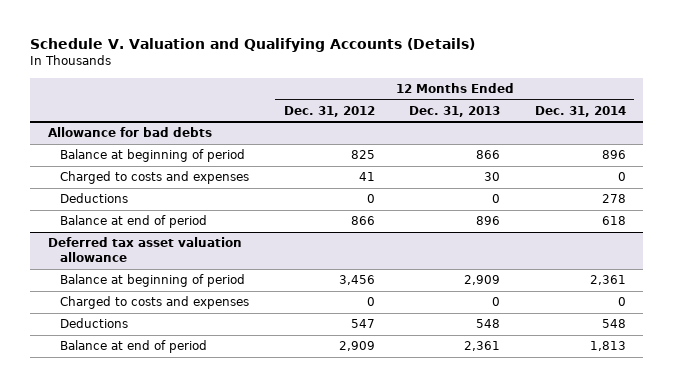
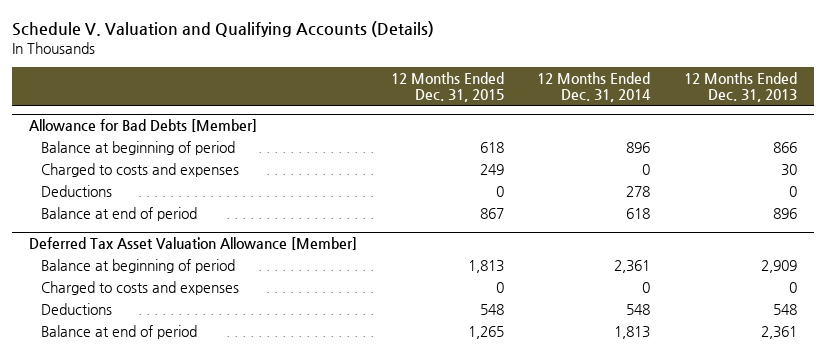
- | 12 Months Ended Dec. 31, 2012 | 12 Months Ended Dec. 31, 2013 | 12 Months Ended Dec. 31, 2014
+ | 12 Months Ended Dec. 31, 2015 | 12 Months Ended Dec. 31, 2014 | 12 Months Ended Dec. 31, 2013
- Allowance for bad debts
+ Allowance for Bad Debts [Member]
- Deferred tax asset valuation allowance
+ Deferred Tax Asset Valuation Allowance [Member]

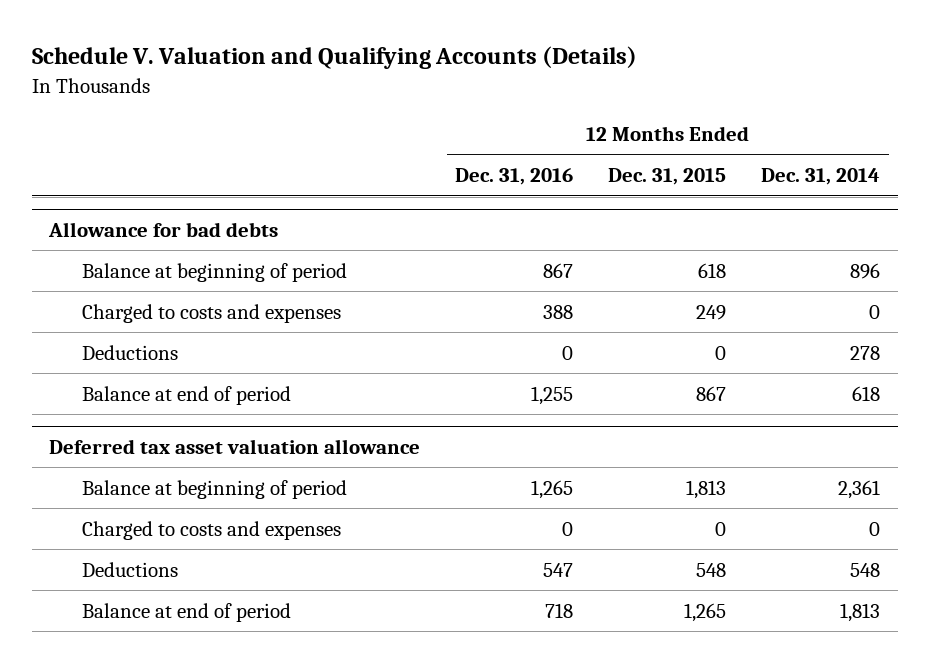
- | 12 Months Ended Dec. 31, 2015 | 12 Months Ended Dec. 31, 2014 | 12 Months Ended Dec. 31, 2013
+ | 12 Months Ended Dec. 31, 2016 | 12 Months Ended Dec. 31, 2015 | 12 Months Ended Dec. 31, 2014
- Allowance for Bad Debts [Member]
+ Allowance for bad debts
- Deferred Tax Asset Valuation Allowance [Member]
+ Deferred tax asset valuation allowance

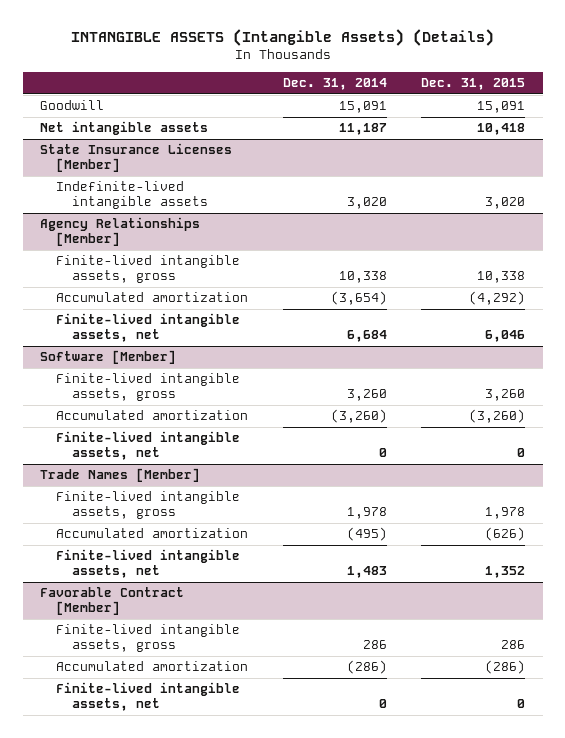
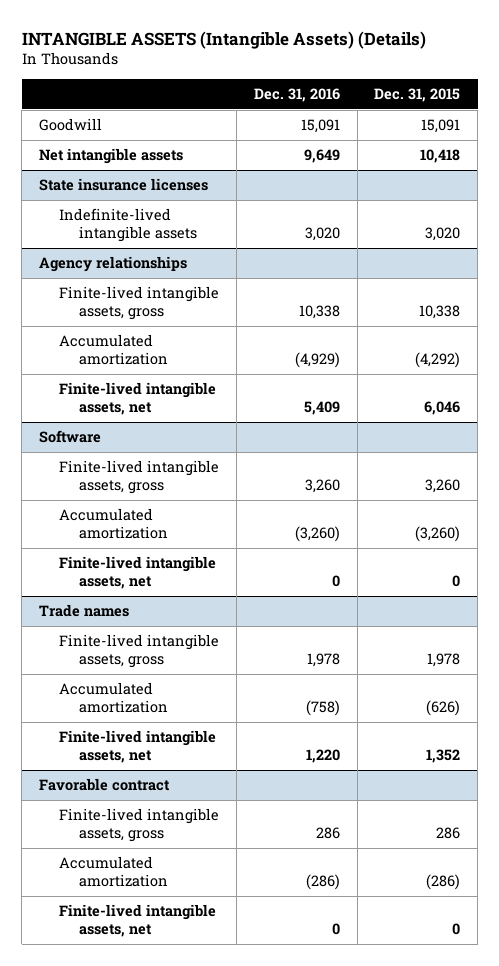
- | Dec. 31, 2014 | Dec. 31, 2015
+ | Dec. 31, 2016 | Dec. 31, 2015
- State Insurance Licenses [Member]
+ State insurance licenses
- Agency Relationships [Member]
+ Agency relationships
- Software [Member]
+ Software
- Trade Names [Member]
+ Trade names
- Favorable Contract [Member]
+ Favorable contract

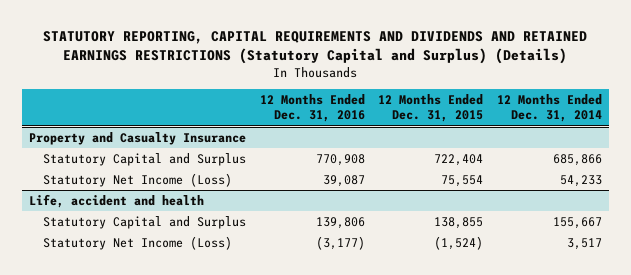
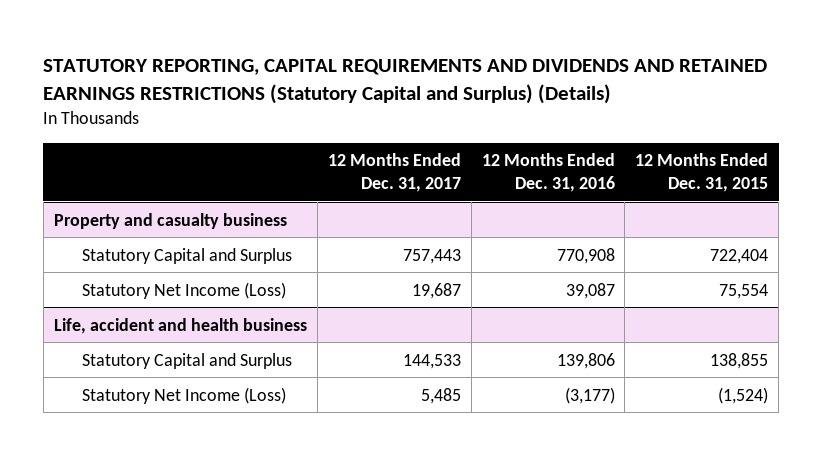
- | 12 Months Ended Dec. 31, 2016 | 12 Months Ended Dec. 31, 2015 | 12 Months Ended Dec. 31, 2014
+ | 12 Months Ended Dec. 31, 2017 | 12 Months Ended Dec. 31, 2016 | 12 Months Ended Dec. 31, 2015
- Property and Casualty Insurance
+ Property and casualty business
- Life, accident and health
+ Life, accident and health business

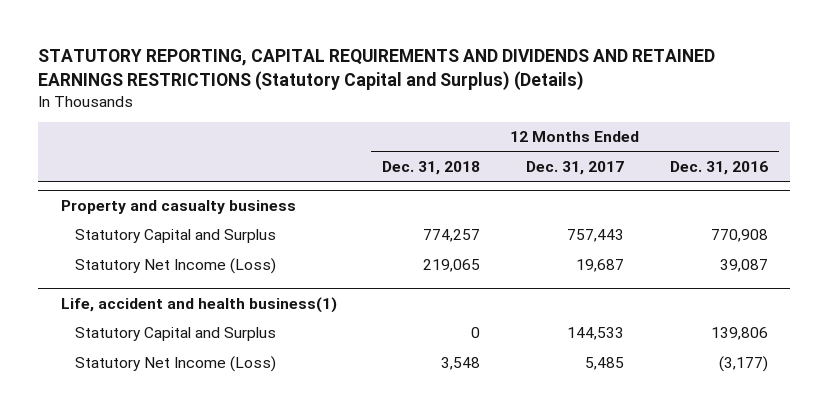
- | 12 Months Ended Dec. 31, 2017 | 12 Months Ended Dec. 31, 2016 | 12 Months Ended Dec. 31, 2015
+ | 12 Months Ended Dec. 31, 2018 | 12 Months Ended Dec. 31, 2017 | 12 Months Ended Dec. 31, 2016
- Life, accident and health business
+ Life, accident and health business(1)

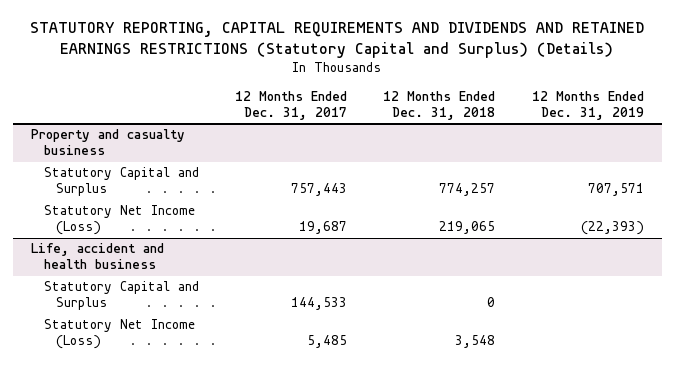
- | 12 Months Ended Dec. 31, 2018 | 12 Months Ended Dec. 31, 2017 | 12 Months Ended Dec. 31, 2016
+ | 12 Months Ended Dec. 31, 2017 | 12 Months Ended Dec. 31, 2018 | 12 Months Ended Dec. 31, 2019
- Life, accident and health business(1)
+ Life, accident and health business

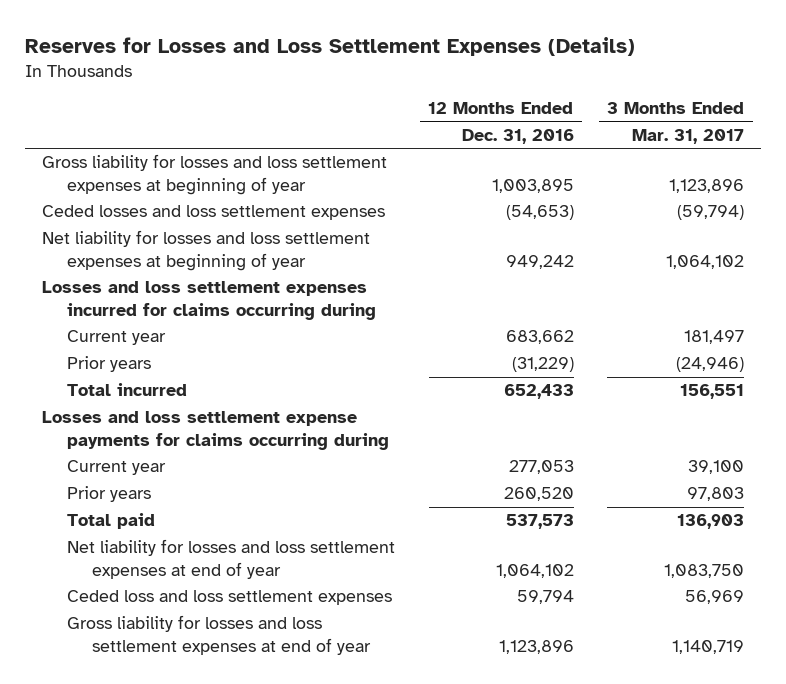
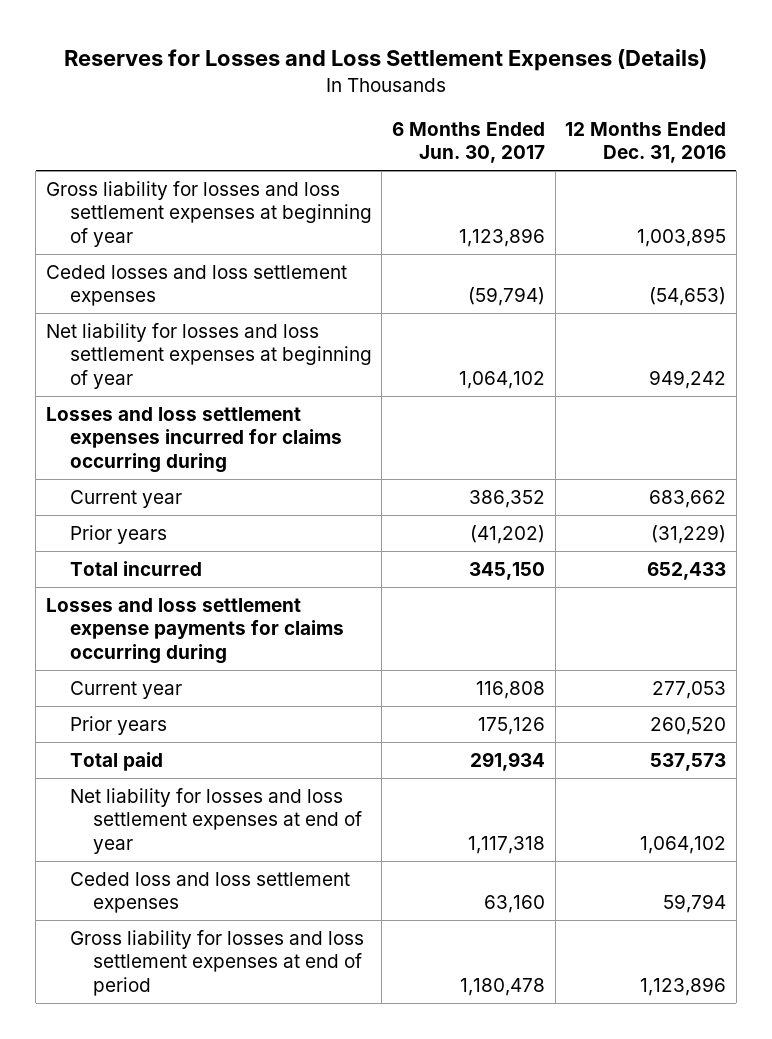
- | 12 Months Ended Dec. 31, 2016 | 3 Months Ended Mar. 31, 2017
+ | 6 Months Ended Jun. 30, 2017 | 12 Months Ended Dec. 31, 2016
- Gross liability for losses and loss settlement expenses at end of year | 1,123,896 | 1,140,719
+ Gross liability for losses and loss settlement expenses at end of period | 1,180,478 | 1,123,896

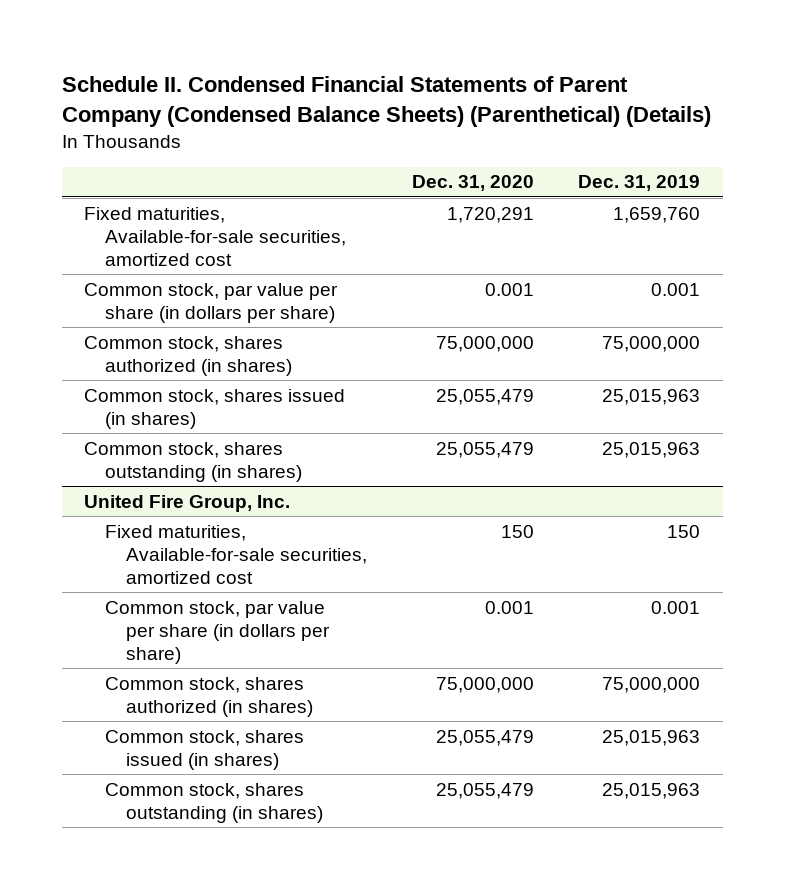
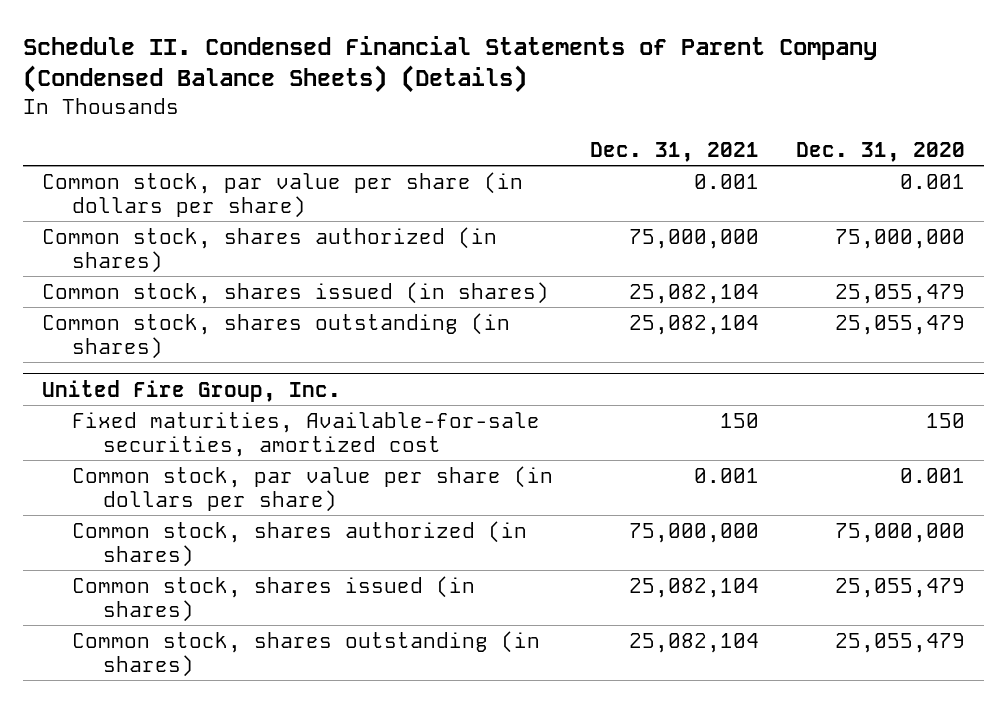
- Schedule II. Condensed Financial Statements of Parent Company (Condensed Balance Sheets) (Parenthetical) (Details)
+ Schedule II. Condensed Financial Statements of Parent Company (Condensed Balance Sheets) (Details)
- | Dec. 31, 2020 | Dec. 31, 2019
+ | Dec. 31, 2021 | Dec. 31, 2020
- Fixed maturities, Available-for-sale securities, amortized cost | 1,720,291 | 1,659,760

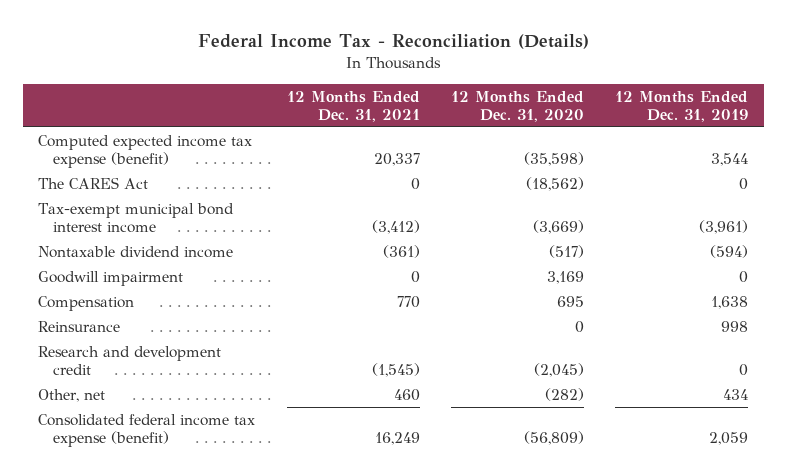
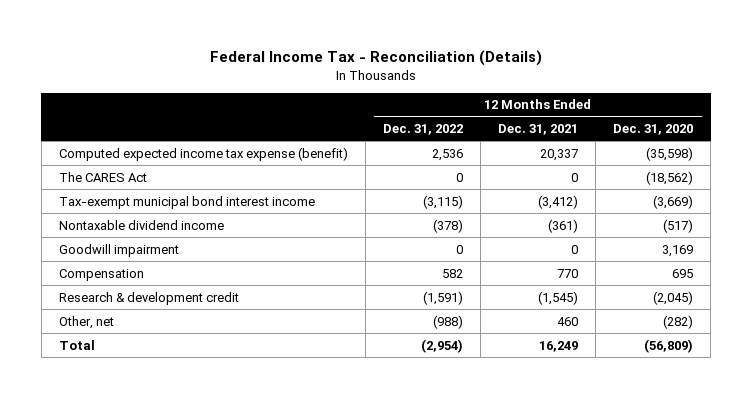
- | 12 Months Ended Dec. 31, 2021 | 12 Months Ended Dec. 31, 2020 | 12 Months Ended Dec. 31, 2019
+ | 12 Months Ended Dec. 31, 2022 | 12 Months Ended Dec. 31, 2021 | 12 Months Ended Dec. 31, 2020
- Reinsurance | | 0 | 998
- Research and development credit | (1,545) | (2,045) | 0
+ Research & development credit | (1,591) | (1,545) | (2,045)
- Consolidated federal income tax expense (benefit) | 16,249 | (56,809) | 2,059
+ Total | (2,954) | 16,249 | (56,809)

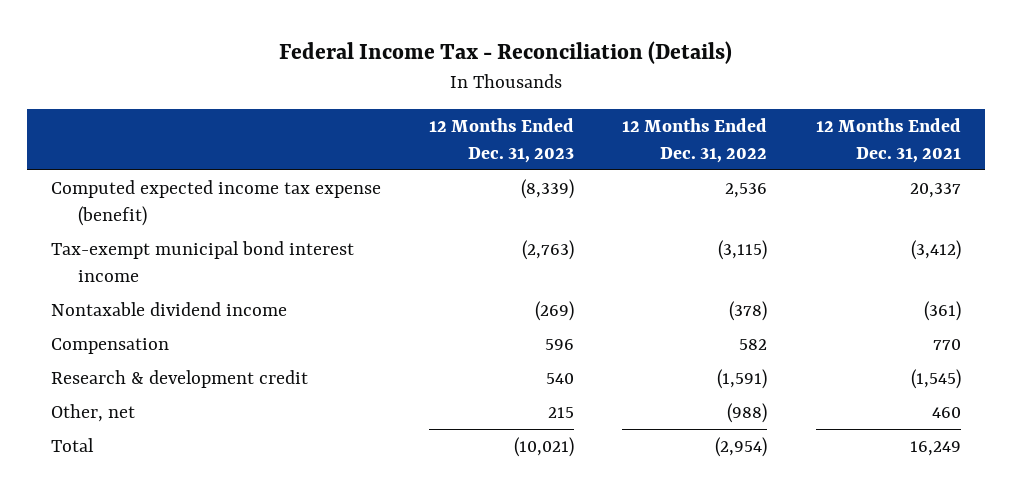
- | 12 Months Ended Dec. 31, 2022 | 12 Months Ended Dec. 31, 2021 | 12 Months Ended Dec. 31, 2020
+ | 12 Months Ended Dec. 31, 2023 | 12 Months Ended Dec. 31, 2022 | 12 Months Ended Dec. 31, 2021
- The CARES Act | 0 | 0 | (18,562)
- Goodwill impairment | 0 | 0 | 3,169

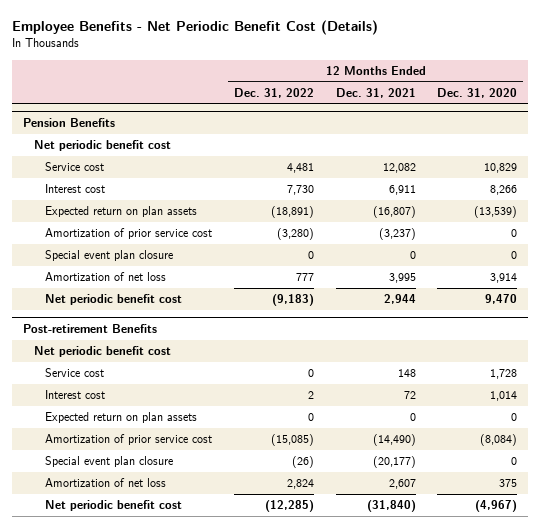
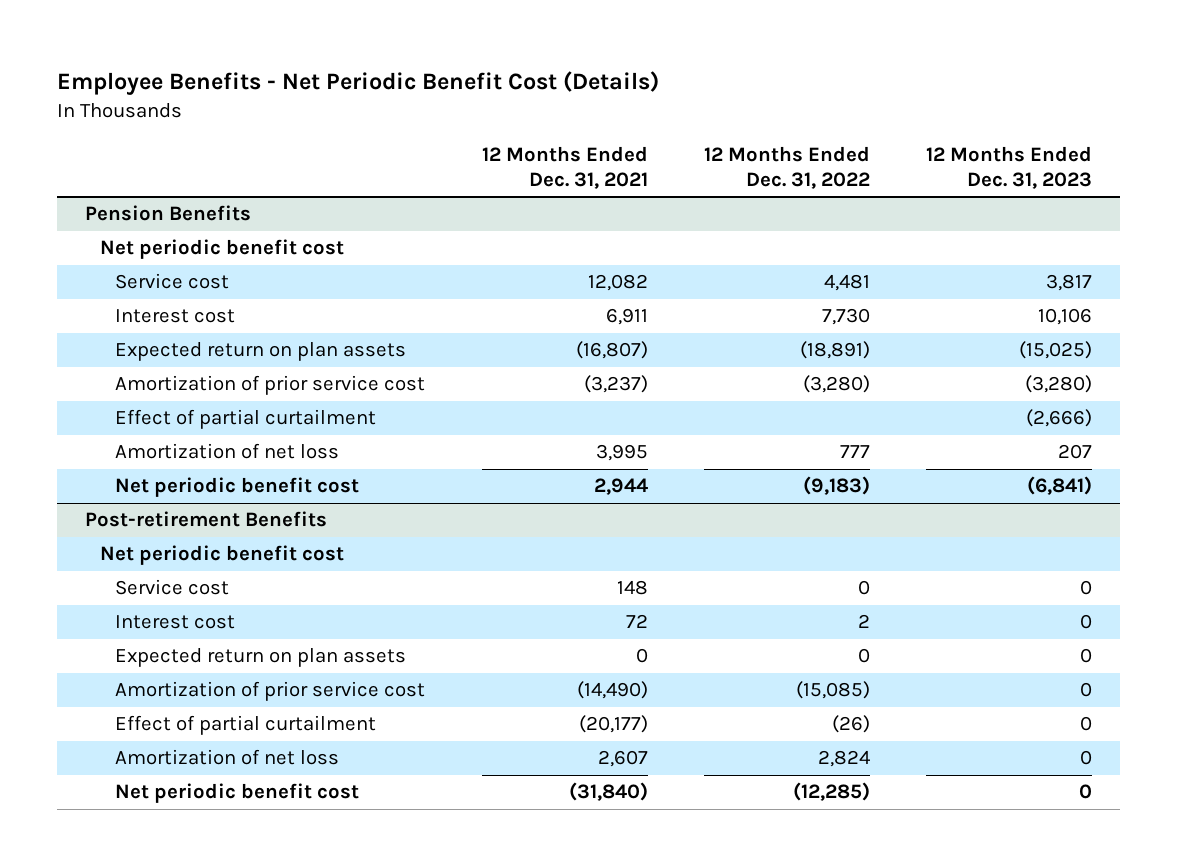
- | 12 Months Ended Dec. 31, 2022 | 12 Months Ended Dec. 31, 2021 | 12 Months Ended Dec. 31, 2020
+ | 12 Months Ended Dec. 31, 2021 | 12 Months Ended Dec. 31, 2022 | 12 Months Ended Dec. 31, 2023
@ Pension Benefits
- Special event plan closure | 0 | 0 | 0
+ Effect of partial curtailment | | | (2,666)
@ Post-retirement Benefits
- Special event plan closure | (26) | (20,177) | 0
+ Effect of partial curtailment | (20,177) | (26) | 0

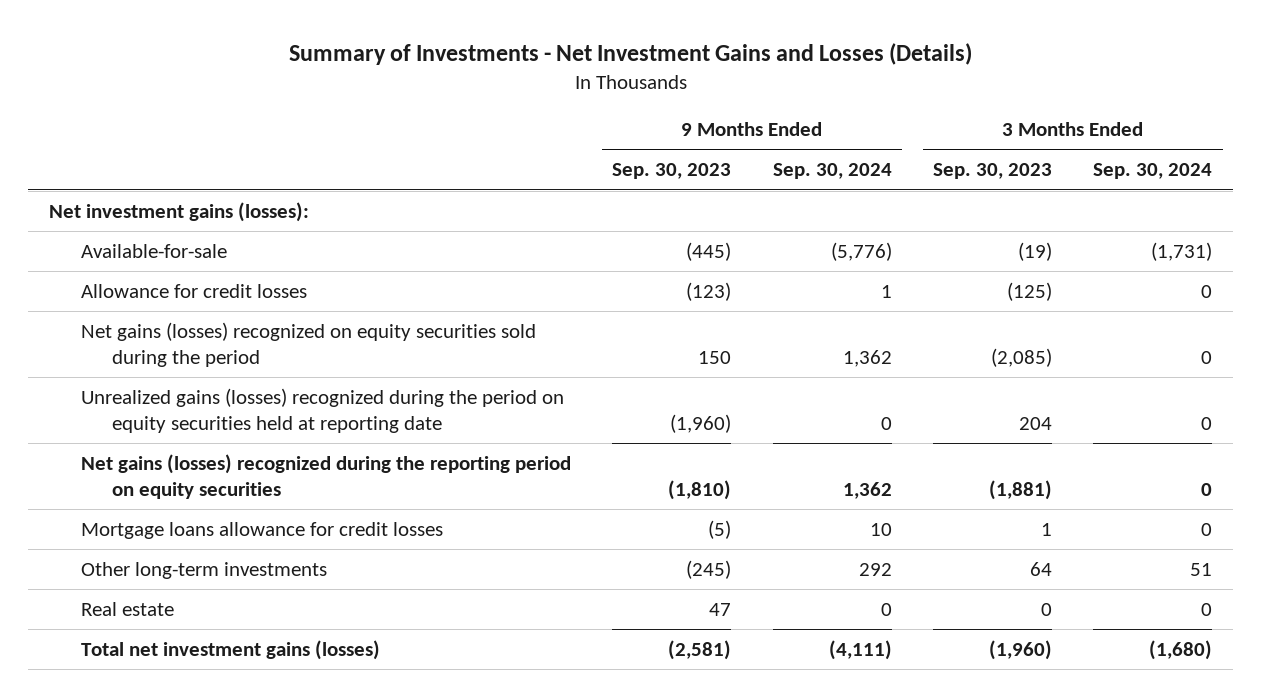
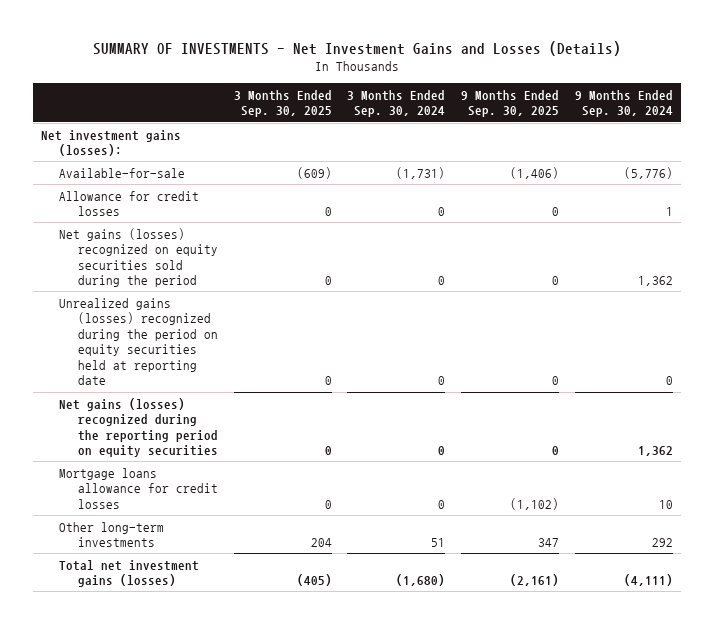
- Summary of Investments - Net Investment Gains and Losses (Details)
+ SUMMARY OF INVESTMENTS - Net Investment Gains and Losses (Details)
- | 9 Months Ended Sep. 30, 2023 | 9 Months Ended Sep. 30, 2024 | 3 Months Ended Sep. 30, 2023 | 3 Months Ended Sep. 30, 2024
+ | 3 Months Ended Sep. 30, 2025 | 3 Months Ended Sep. 30, 2024 | 9 Months Ended Sep. 30, 2025 | 9 Months Ended Sep. 30, 2024
- Real estate | 47 | 0 | 0 | 0

